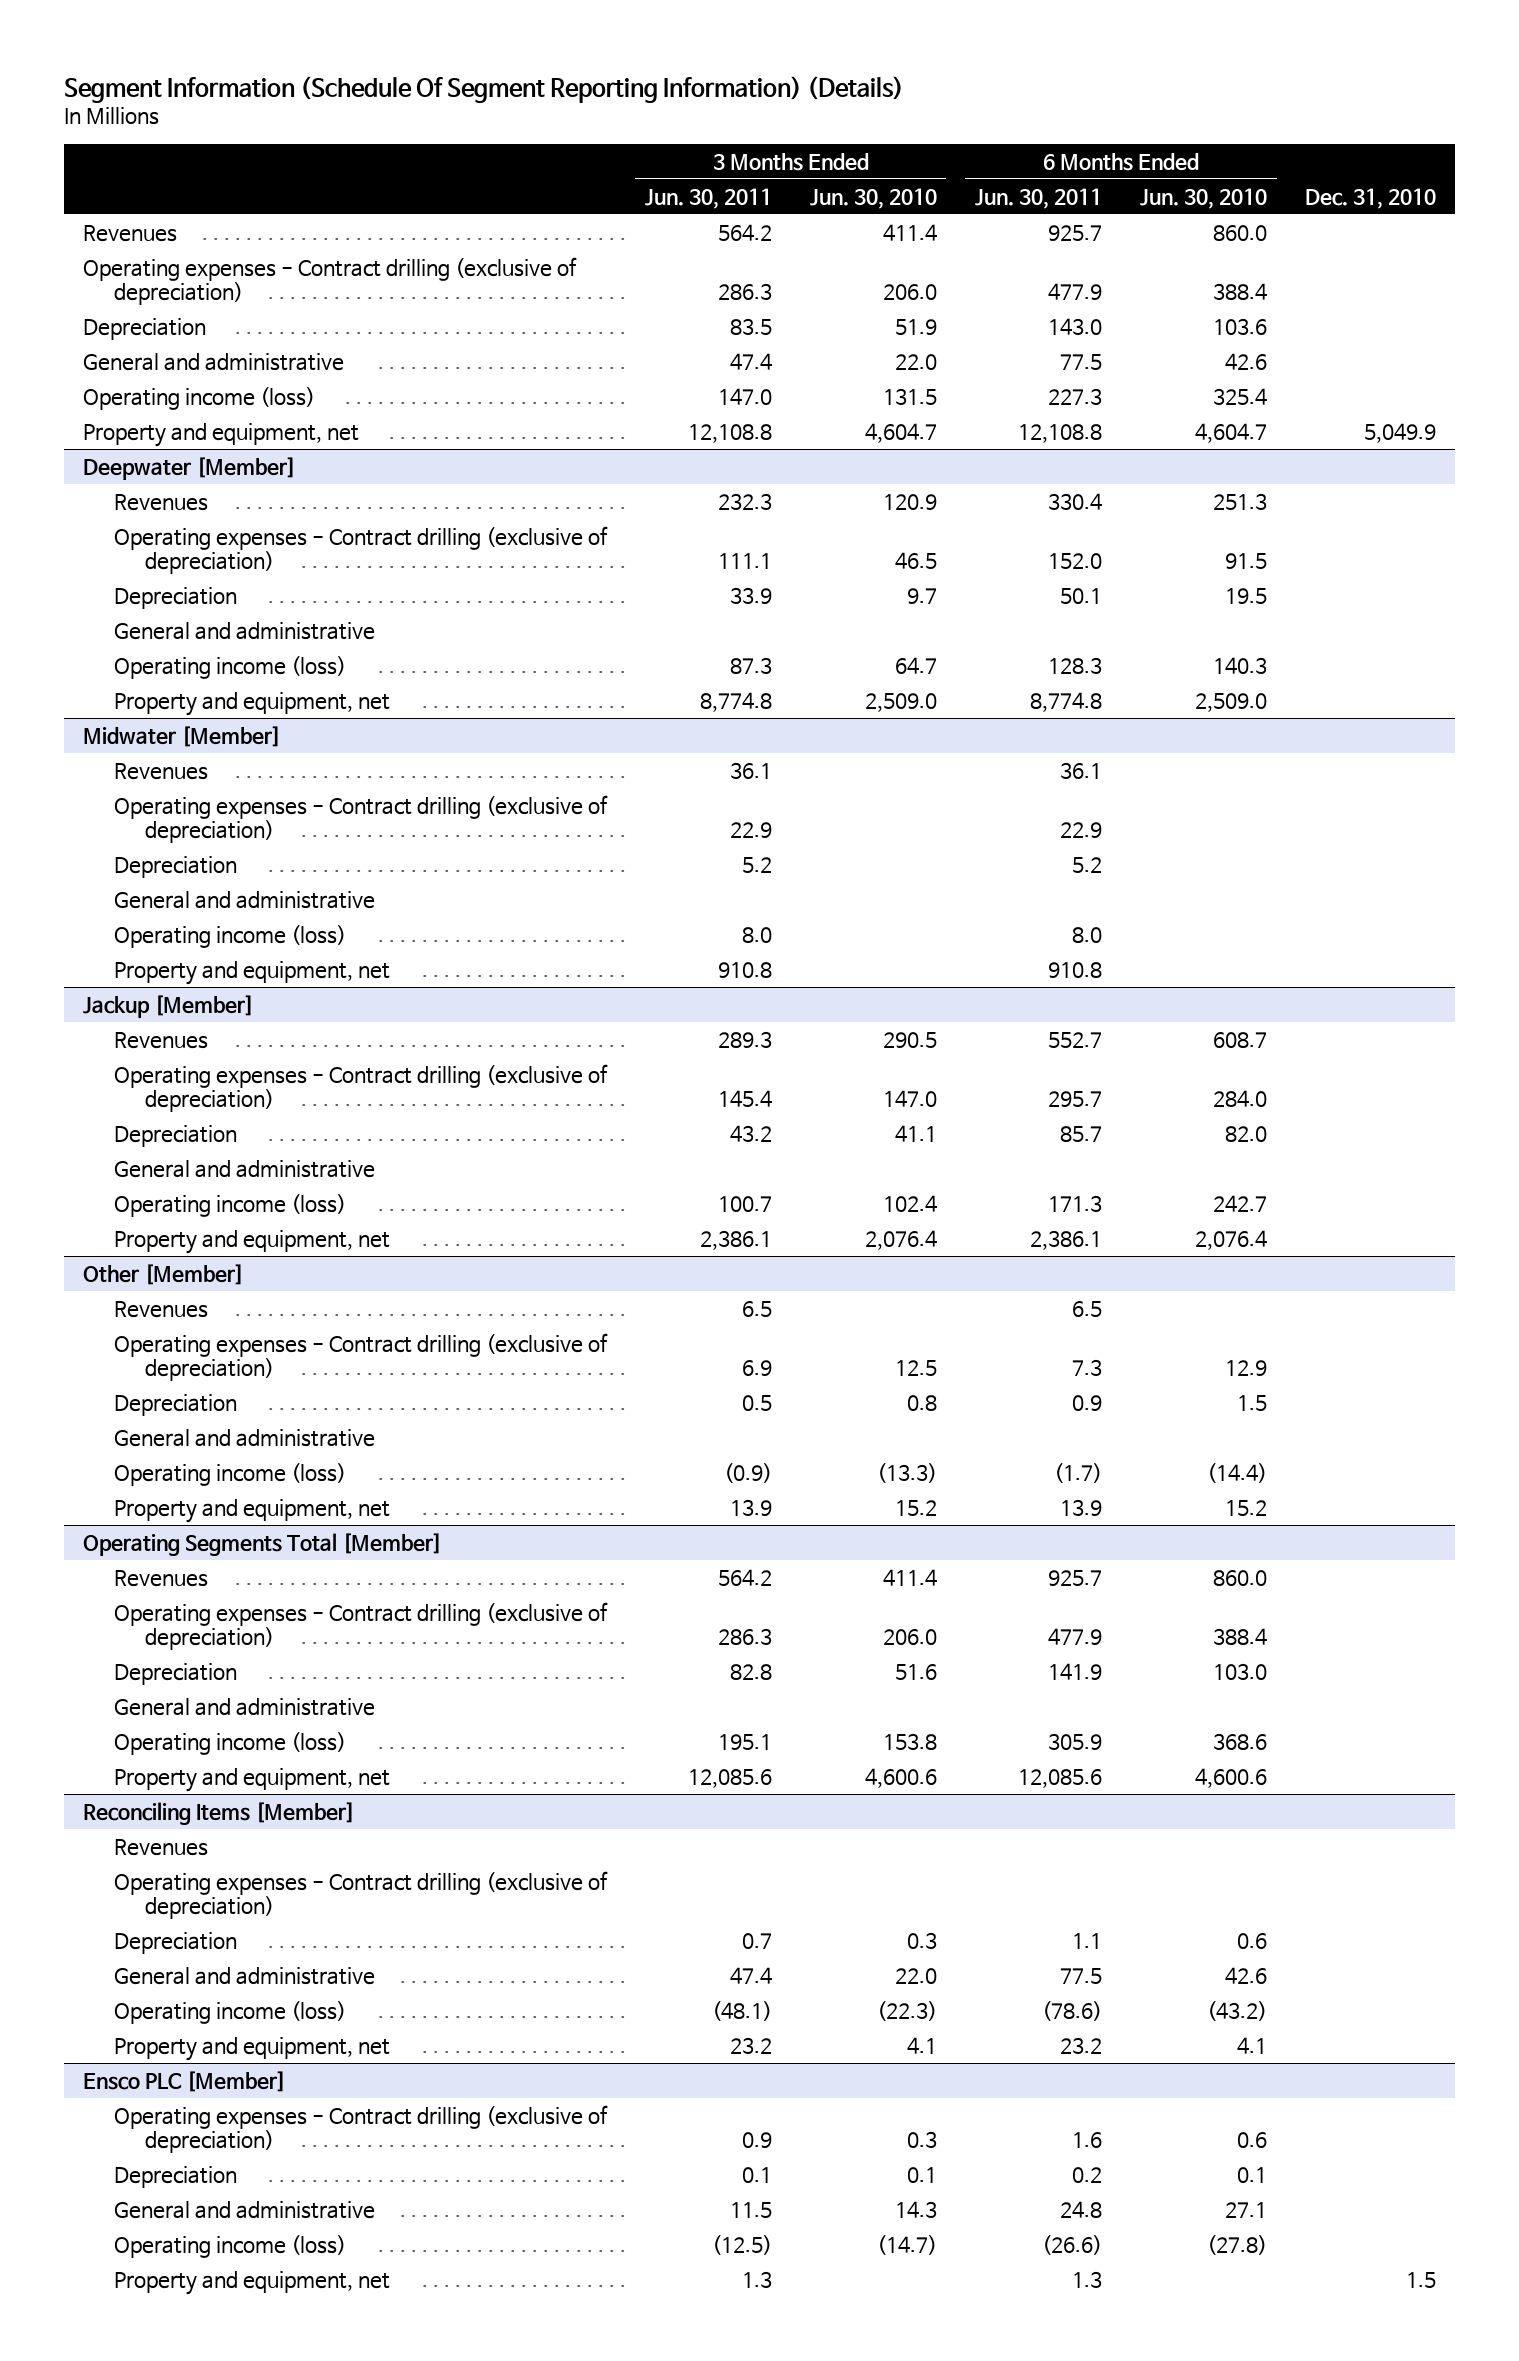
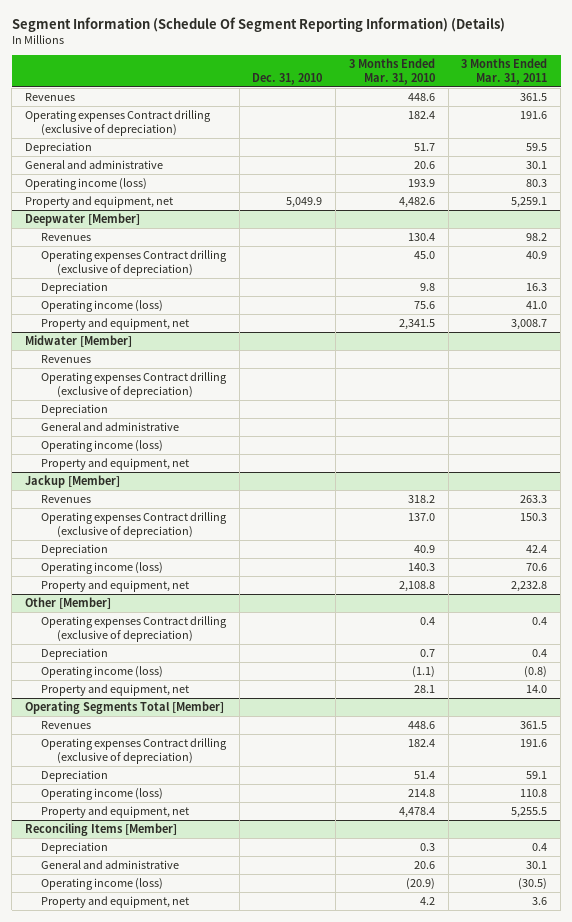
- | 3 Months Ended Jun. 30, 2011 | 3 Months Ended Jun. 30, 2010 | 6 Months Ended Jun. 30, 2011 | 6 Months Ended Jun. 30, 2010 | Dec. 31, 2010
+ | Dec. 31, 2010 | 3 Months Ended Mar. 31, 2010 | 3 Months Ended Mar. 31, 2011
- Operating expenses - Contract drilling (exclusive of depreciation) | 286.3 | 206.0 | 477.9 | 388.4 |
+ Operating expenses Contract drilling (exclusive of depreciation) | | 182.4 | 191.6
@ Deepwater [Member]
- Operating expenses - Contract drilling (exclusive of depreciation) | 111.1 | 46.5 | 152.0 | 91.5 |
+ Operating expenses Contract drilling (exclusive of depreciation) | | 45.0 | 40.9
- General and administrative
@ Midwater [Member]
- Operating expenses - Contract drilling (exclusive of depreciation) | 22.9 | | 22.9 | |
+ Operating expenses Contract drilling (exclusive of depreciation)
@ Jackup [Member]
- Operating expenses - Contract drilling (exclusive of depreciation) | 145.4 | 147.0 | 295.7 | 284.0 |
+ Operating expenses Contract drilling (exclusive of depreciation) | | 137.0 | 150.3
- General and administrative
@ Other [Member]
- Revenues | 6.5 | | 6.5 | |
- Operating expenses - Contract drilling (exclusive of depreciation) | 6.9 | 12.5 | 7.3 | 12.9 |
+ Operating expenses Contract drilling (exclusive of depreciation) | | 0.4 | 0.4
- General and administrative
@ Operating Segments Total [Member]
- Operating expenses - Contract drilling (exclusive of depreciation) | 286.3 | 206.0 | 477.9 | 388.4 |
+ Operating expenses Contract drilling (exclusive of depreciation) | | 182.4 | 191.6
- General and administrative
@ Reconciling Items [Member]
- Revenues
- Operating expenses - Contract drilling (exclusive of depreciation)
- Ensco PLC [Member]
- Operating expenses - Contract drilling (exclusive of depreciation) | 0.9 | 0.3 | 1.6 | 0.6 |
- Depreciation | 0.1 | 0.1 | 0.2 | 0.1 |
- General and administrative | 11.5 | 14.3 | 24.8 | 27.1 |
- Operating income (loss) | (12.5) | (14.7) | (26.6) | (27.8) |
- Property and equipment, net | 1.3 | | 1.3 | | 1.5

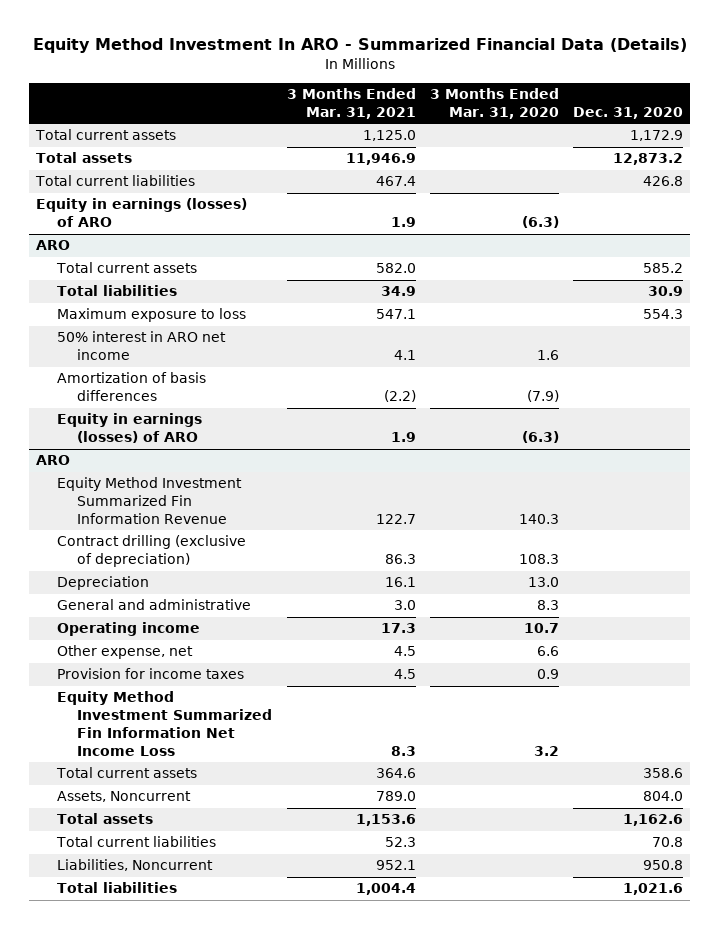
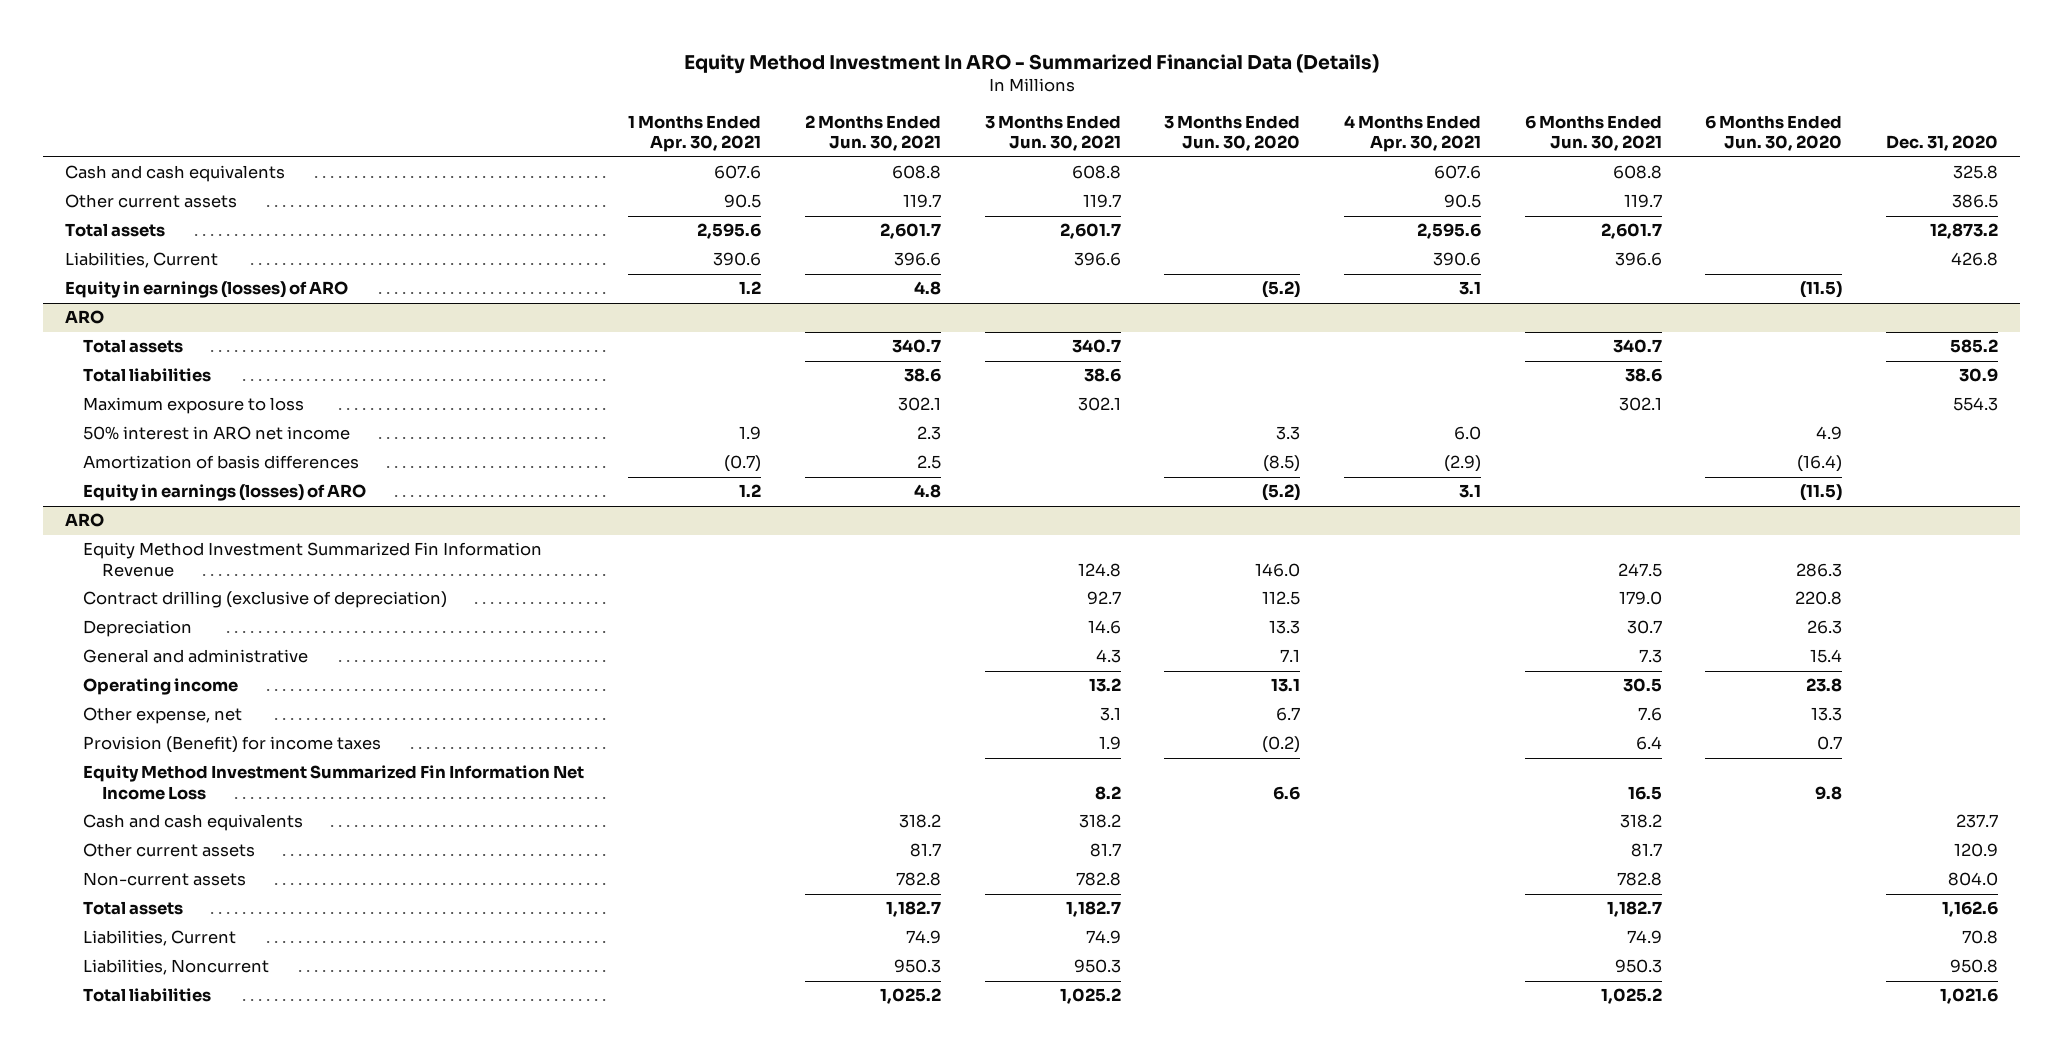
- | 3 Months Ended Mar. 31, 2021 | 3 Months Ended Mar. 31, 2020 | Dec. 31, 2020
+ | 1 Months Ended Apr. 30, 2021 | 2 Months Ended Jun. 30, 2021 | 3 Months Ended Jun. 30, 2021 | 3 Months Ended Jun. 30, 2020 | 4 Months Ended Apr. 30, 2021 | 6 Months Ended Jun. 30, 2021 | 6 Months Ended Jun. 30, 2020 | Dec. 31, 2020
- Total current assets | 1,125.0 | | 1,172.9
+ Cash and cash equivalents | 607.6 | 608.8 | 608.8 | | 607.6 | 608.8 | | 325.8
+ Other current assets | 90.5 | 119.7 | 119.7 | | 90.5 | 119.7 | | 386.5
- Total current liabilities | 467.4 | | 426.8
+ Liabilities, Current | 390.6 | 396.6 | 396.6 | | 390.6 | 396.6 | | 426.8
@ ARO
- Total current assets | 582.0 | | 585.2
+ Total assets | | 340.7 | 340.7 | | | 340.7 | | 585.2
- Provision for income taxes | 4.5 | 0.9 |
+ Provision (Benefit) for income taxes | | | 1.9 | (0.2) | | 6.4 | 0.7 |
- Total current assets | 364.6 | | 358.6
- Assets, Noncurrent | 789.0 | | 804.0
+ Cash and cash equivalents | | 318.2 | 318.2 | | | 318.2 | | 237.7
+ Other current assets | | 81.7 | 81.7 | | | 81.7 | | 120.9
+ Non-current assets | | 782.8 | 782.8 | | | 782.8 | | 804.0
- Total current liabilities | 52.3 | | 70.8
+ Liabilities, Current | | 74.9 | 74.9 | | | 74.9 | | 70.8

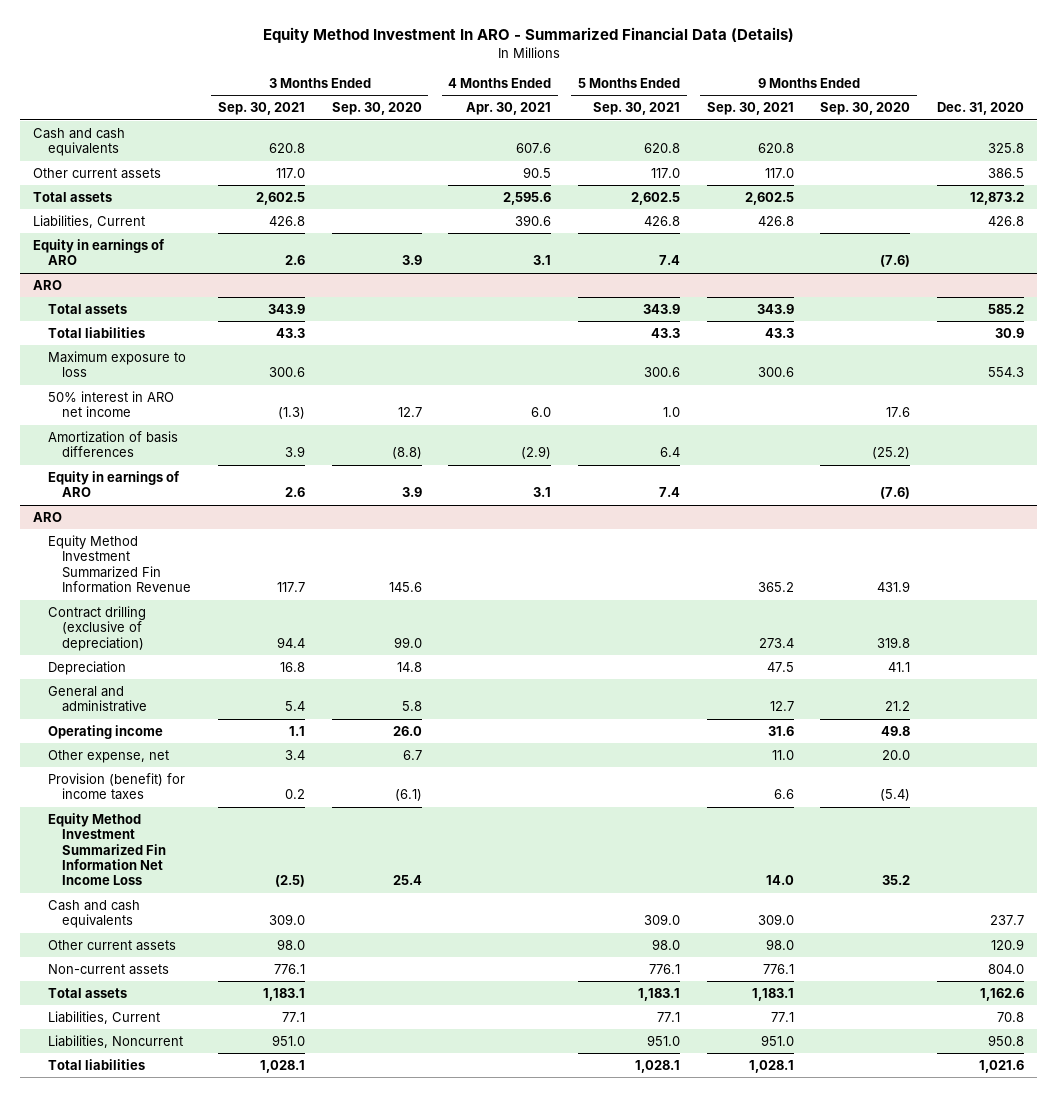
- | 1 Months Ended Apr. 30, 2021 | 2 Months Ended Jun. 30, 2021 | 3 Months Ended Jun. 30, 2021 | 3 Months Ended Jun. 30, 2020 | 4 Months Ended Apr. 30, 2021 | 6 Months Ended Jun. 30, 2021 | 6 Months Ended Jun. 30, 2020 | Dec. 31, 2020
+ | 3 Months Ended Sep. 30, 2021 | 3 Months Ended Sep. 30, 2020 | 4 Months Ended Apr. 30, 2021 | 5 Months Ended Sep. 30, 2021 | 9 Months Ended Sep. 30, 2021 | 9 Months Ended Sep. 30, 2020 | Dec. 31, 2020
- Equity in earnings (losses) of ARO | 1.2 | 4.8 | | (5.2) | 3.1 | | (11.5) |
+ Equity in earnings of ARO | 2.6 | 3.9 | 3.1 | 7.4 | | (7.6) |
@ ARO
- Equity in earnings (losses) of ARO | 1.2 | 4.8 | | (5.2) | 3.1 | | (11.5) |
+ Equity in earnings of ARO | 2.6 | 3.9 | 3.1 | 7.4 | | (7.6) |
- Provision (Benefit) for income taxes | | | 1.9 | (0.2) | | 6.4 | 0.7 |
+ Provision (benefit) for income taxes | 0.2 | (6.1) | | | 6.6 | (5.4) |

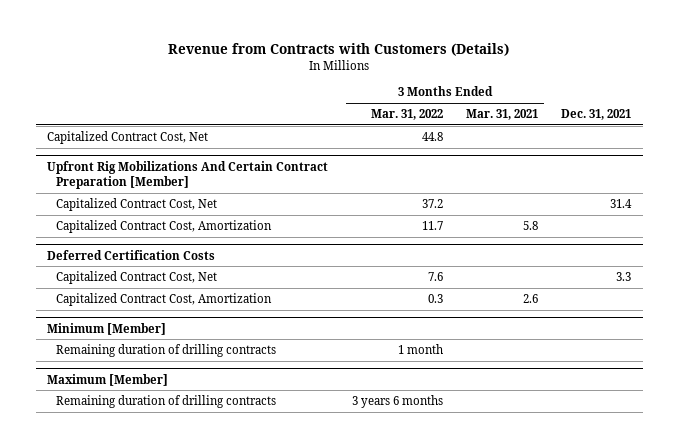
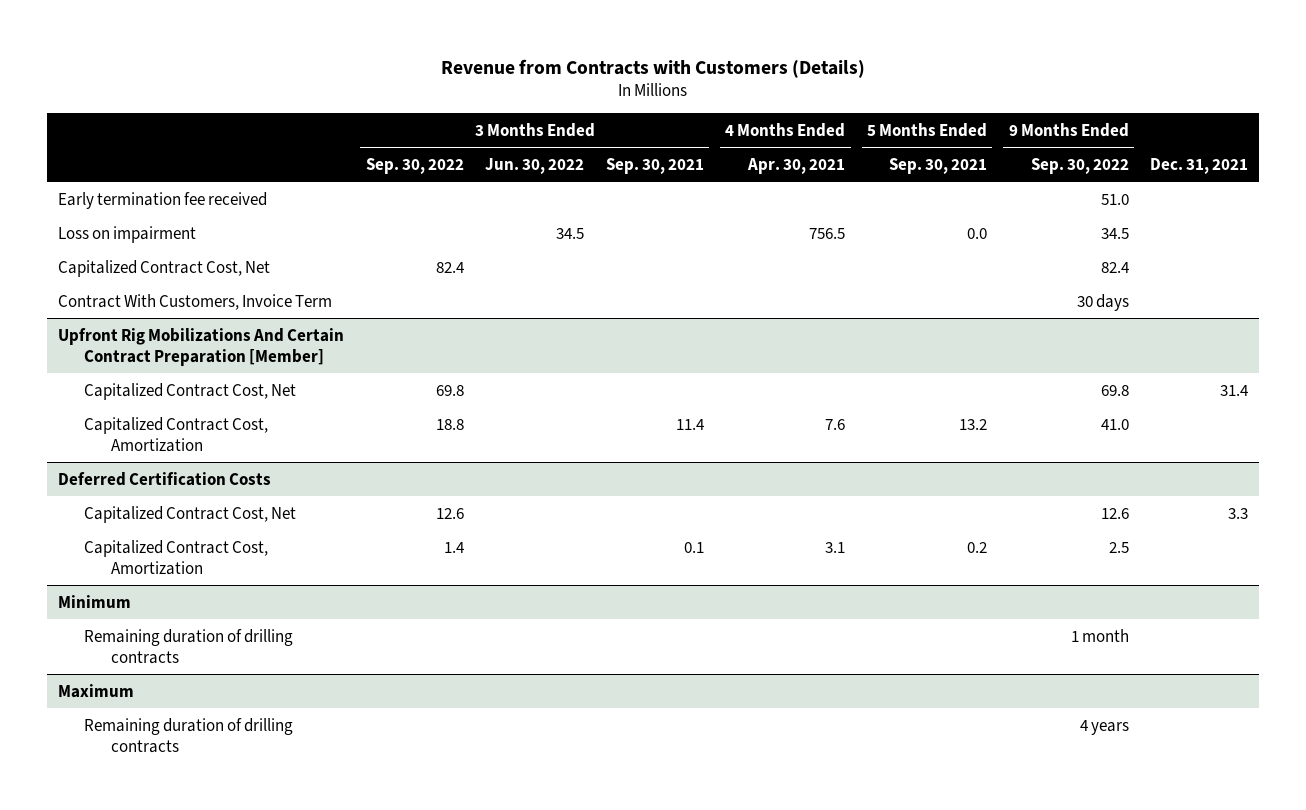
- | 3 Months Ended Mar. 31, 2022 | 3 Months Ended Mar. 31, 2021 | Dec. 31, 2021
+ | 3 Months Ended Sep. 30, 2022 | 3 Months Ended Jun. 30, 2022 | 3 Months Ended Sep. 30, 2021 | 4 Months Ended Apr. 30, 2021 | 5 Months Ended Sep. 30, 2021 | 9 Months Ended Sep. 30, 2022 | Dec. 31, 2021
+ Early termination fee received | | | | | | 51.0 |
+ Loss on impairment | | 34.5 | | 756.5 | 0.0 | 34.5 |
+ Contract With Customers, Invoice Term | | | | | | 30 days |
- Minimum [Member]
+ Minimum
- Maximum [Member]
+ Maximum

